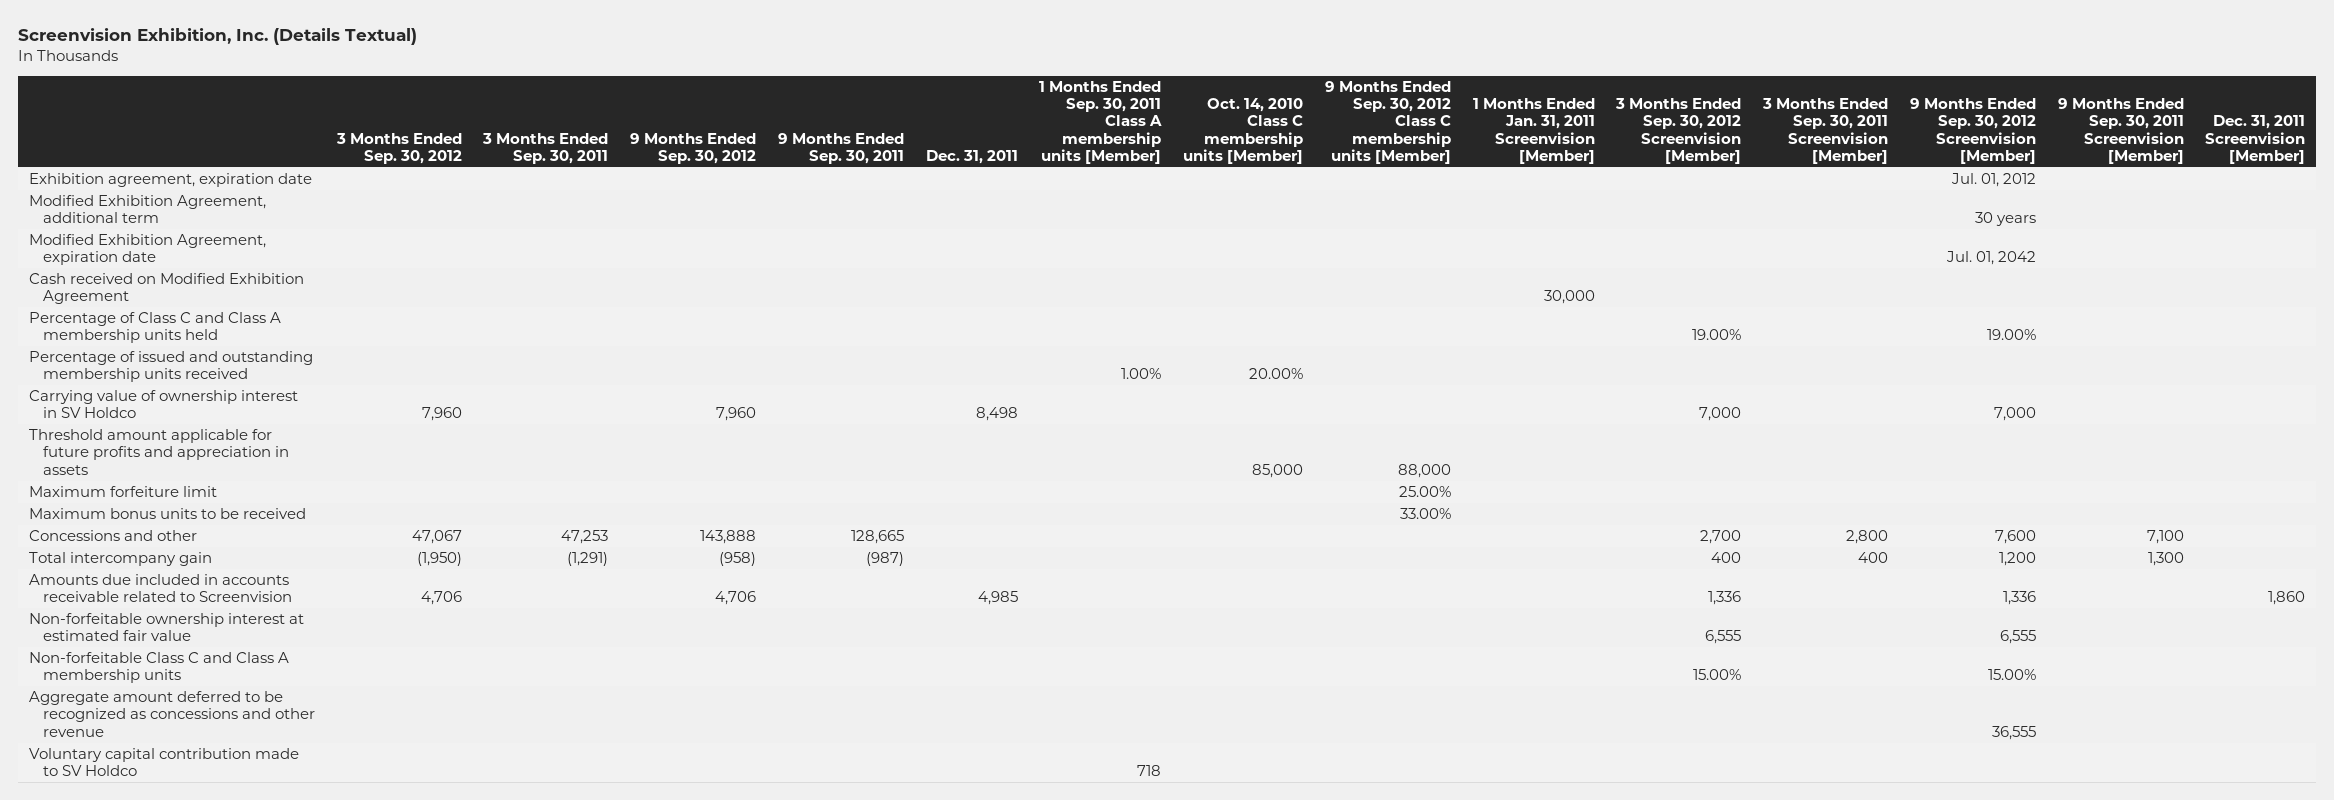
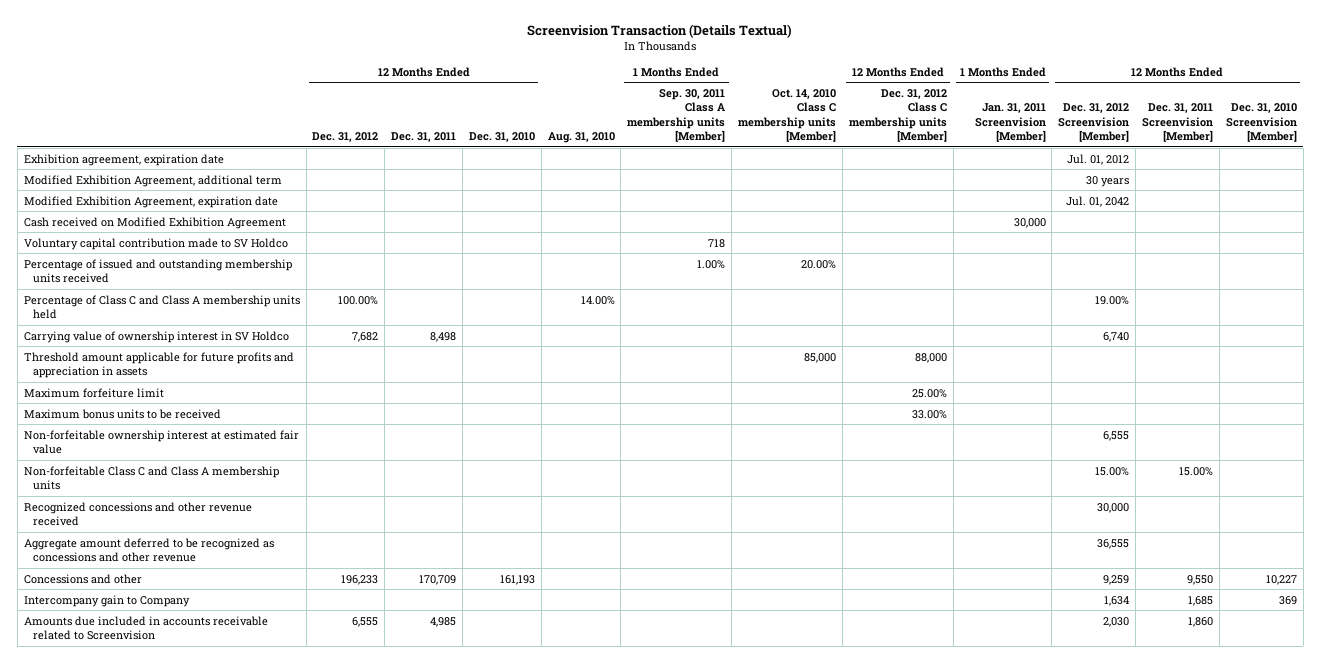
- Screenvision Exhibition, Inc. (Details Textual)
+ Screenvision Transaction (Details Textual)
- | 3 Months Ended Sep. 30, 2012 | 3 Months Ended Sep. 30, 2011 | 9 Months Ended Sep. 30, 2012 | 9 Months Ended Sep. 30, 2011 | Dec. 31, 2011 | 1 Months Ended Sep. 30, 2011 Class A membership units [Member] | Oct. 14, 2010 Class C membership units [Member] | 9 Months Ended Sep. 30, 2012 Class C membership units [Member] | 1 Months Ended Jan. 31, 2011 Screenvision [Member] | 3 Months Ended Sep. 30, 2012 Screenvision [Member] | 3 Months Ended Sep. 30, 2011 Screenvision [Member] | 9 Months Ended Sep. 30, 2012 Screenvision [Member] | 9 Months Ended Sep. 30, 2011 Screenvision [Member] | Dec. 31, 2011 Screenvision [Member]
+ | 12 Months Ended Dec. 31, 2012 | 12 Months Ended Dec. 31, 2011 | 12 Months Ended Dec. 31, 2010 | Aug. 31, 2010 | 1 Months Ended Sep. 30, 2011 Class A membership units [Member] | Oct. 14, 2010 Class C membership units [Member] | 12 Months Ended Dec. 31, 2012 Class C membership units [Member] | 1 Months Ended Jan. 31, 2011 Screenvision [Member] | 12 Months Ended Dec. 31, 2012 Screenvision [Member] | 12 Months Ended Dec. 31, 2011 Screenvision [Member] | 12 Months Ended Dec. 31, 2010 Screenvision [Member]
moved up: Voluntary capital contribution made to SV Holdco | | | | | 718 | | | | | |
moved down: Percentage of Class C and Class A membership units held | 100.00% | | | 14.00% | | | | | 19.00% | |
- Total intercompany gain | (1,950) | (1,291) | (958) | (987) | | | | | | 400 | 400 | 1,200 | 1,300 |
+ Recognized concessions and other revenue received | | | | | | | | | 30,000 | |
moved down: Concessions and other | 196,233 | 170,709 | 161,193 | | | | | | 9,259 | 9,550 | 10,227
+ Intercompany gain to Company | | | | | | | | | 1,634 | 1,685 | 369
moved down: Amounts due included in accounts receivable related to Screenvision | 6,555 | 4,985 | | | | | | | 2,030 | 1,860 |

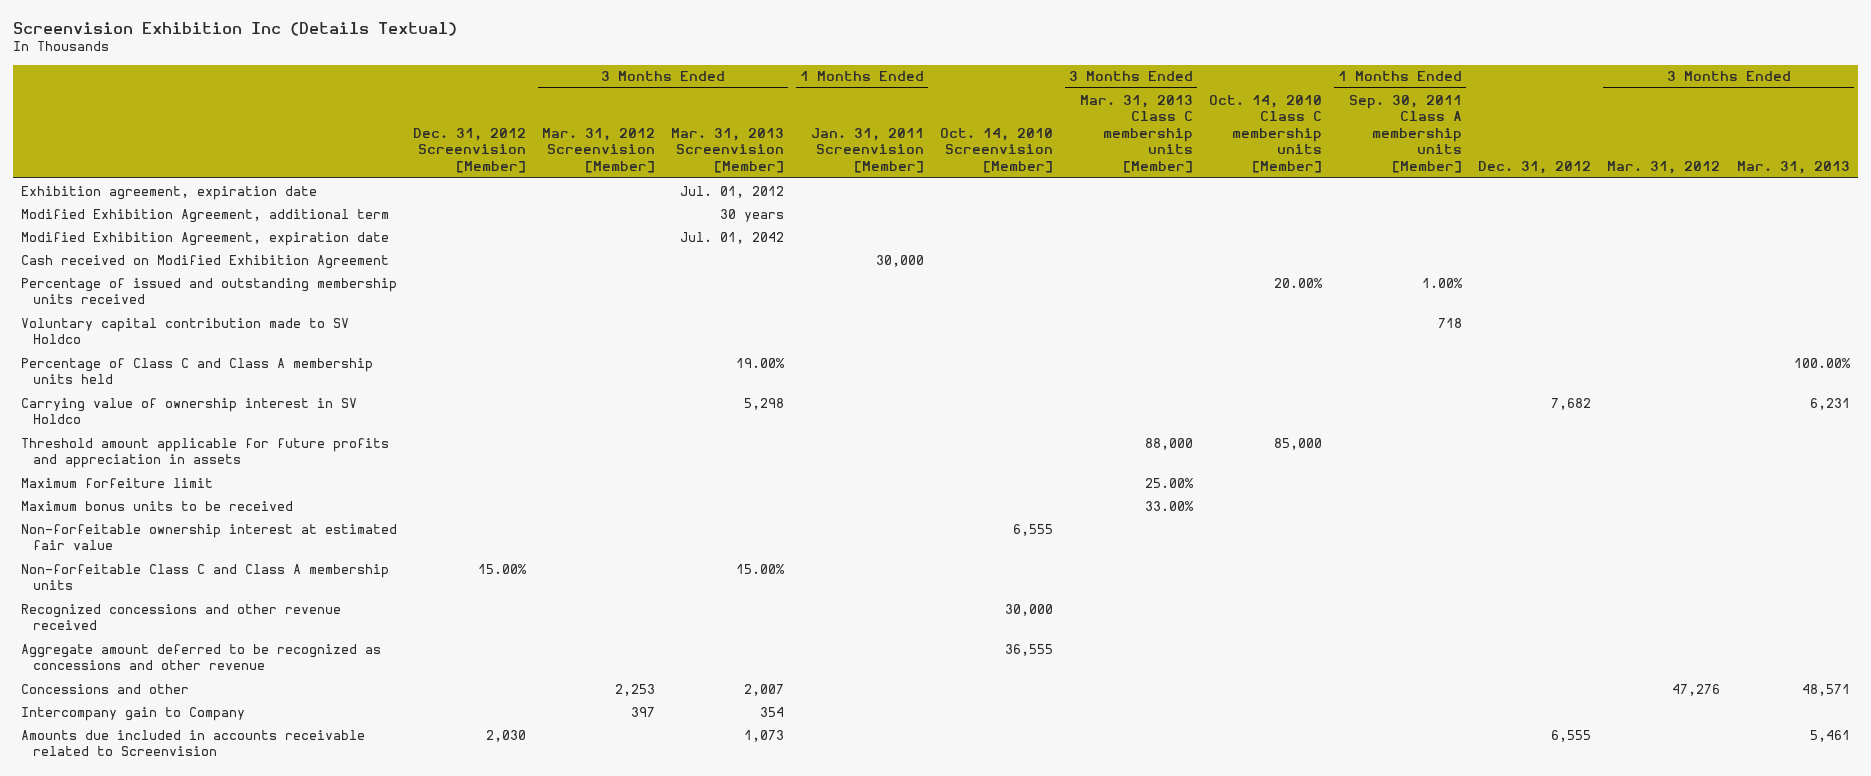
- Screenvision Transaction (Details Textual)
+ Screenvision Exhibition Inc (Details Textual)
- | 12 Months Ended Dec. 31, 2012 | 12 Months Ended Dec. 31, 2011 | 12 Months Ended Dec. 31, 2010 | Aug. 31, 2010 | 1 Months Ended Sep. 30, 2011 Class A membership units [Member] | Oct. 14, 2010 Class C membership units [Member] | 12 Months Ended Dec. 31, 2012 Class C membership units [Member] | 1 Months Ended Jan. 31, 2011 Screenvision [Member] | 12 Months Ended Dec. 31, 2012 Screenvision [Member] | 12 Months Ended Dec. 31, 2011 Screenvision [Member] | 12 Months Ended Dec. 31, 2010 Screenvision [Member]
+ | Dec. 31, 2012 Screenvision [Member] | 3 Months Ended Mar. 31, 2012 Screenvision [Member] | 3 Months Ended Mar. 31, 2013 Screenvision [Member] | 1 Months Ended Jan. 31, 2011 Screenvision [Member] | Oct. 14, 2010 Screenvision [Member] | 3 Months Ended Mar. 31, 2013 Class C membership units [Member] | Oct. 14, 2010 Class C membership units [Member] | 1 Months Ended Sep. 30, 2011 Class A membership units [Member] | Dec. 31, 2012 | 3 Months Ended Mar. 31, 2012 | 3 Months Ended Mar. 31, 2013
moved down: Voluntary capital contribution made to SV Holdco | | | | | | | | 718 | | |

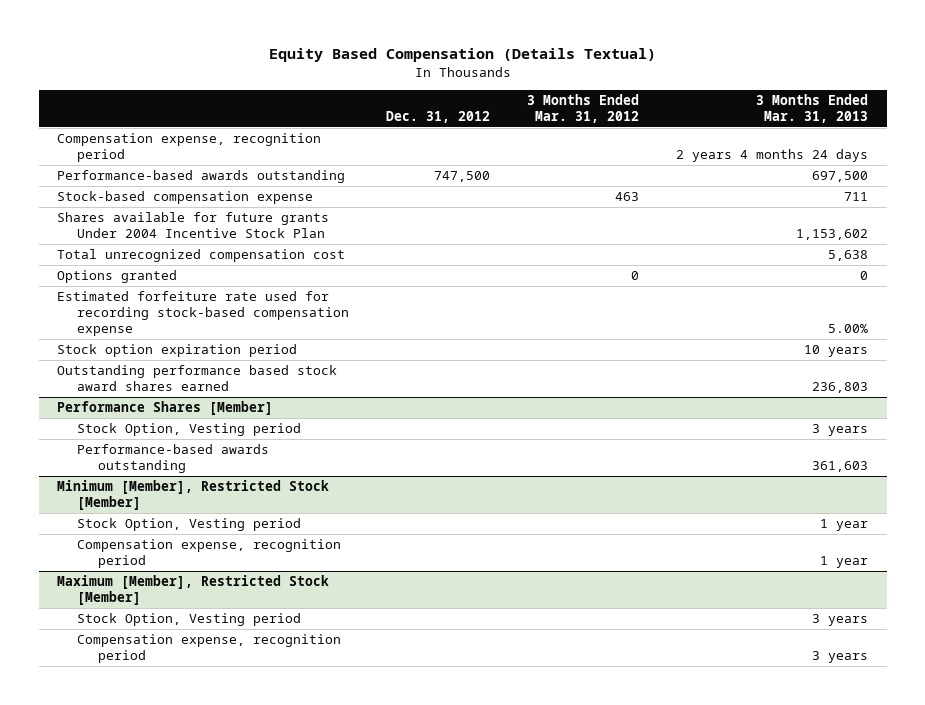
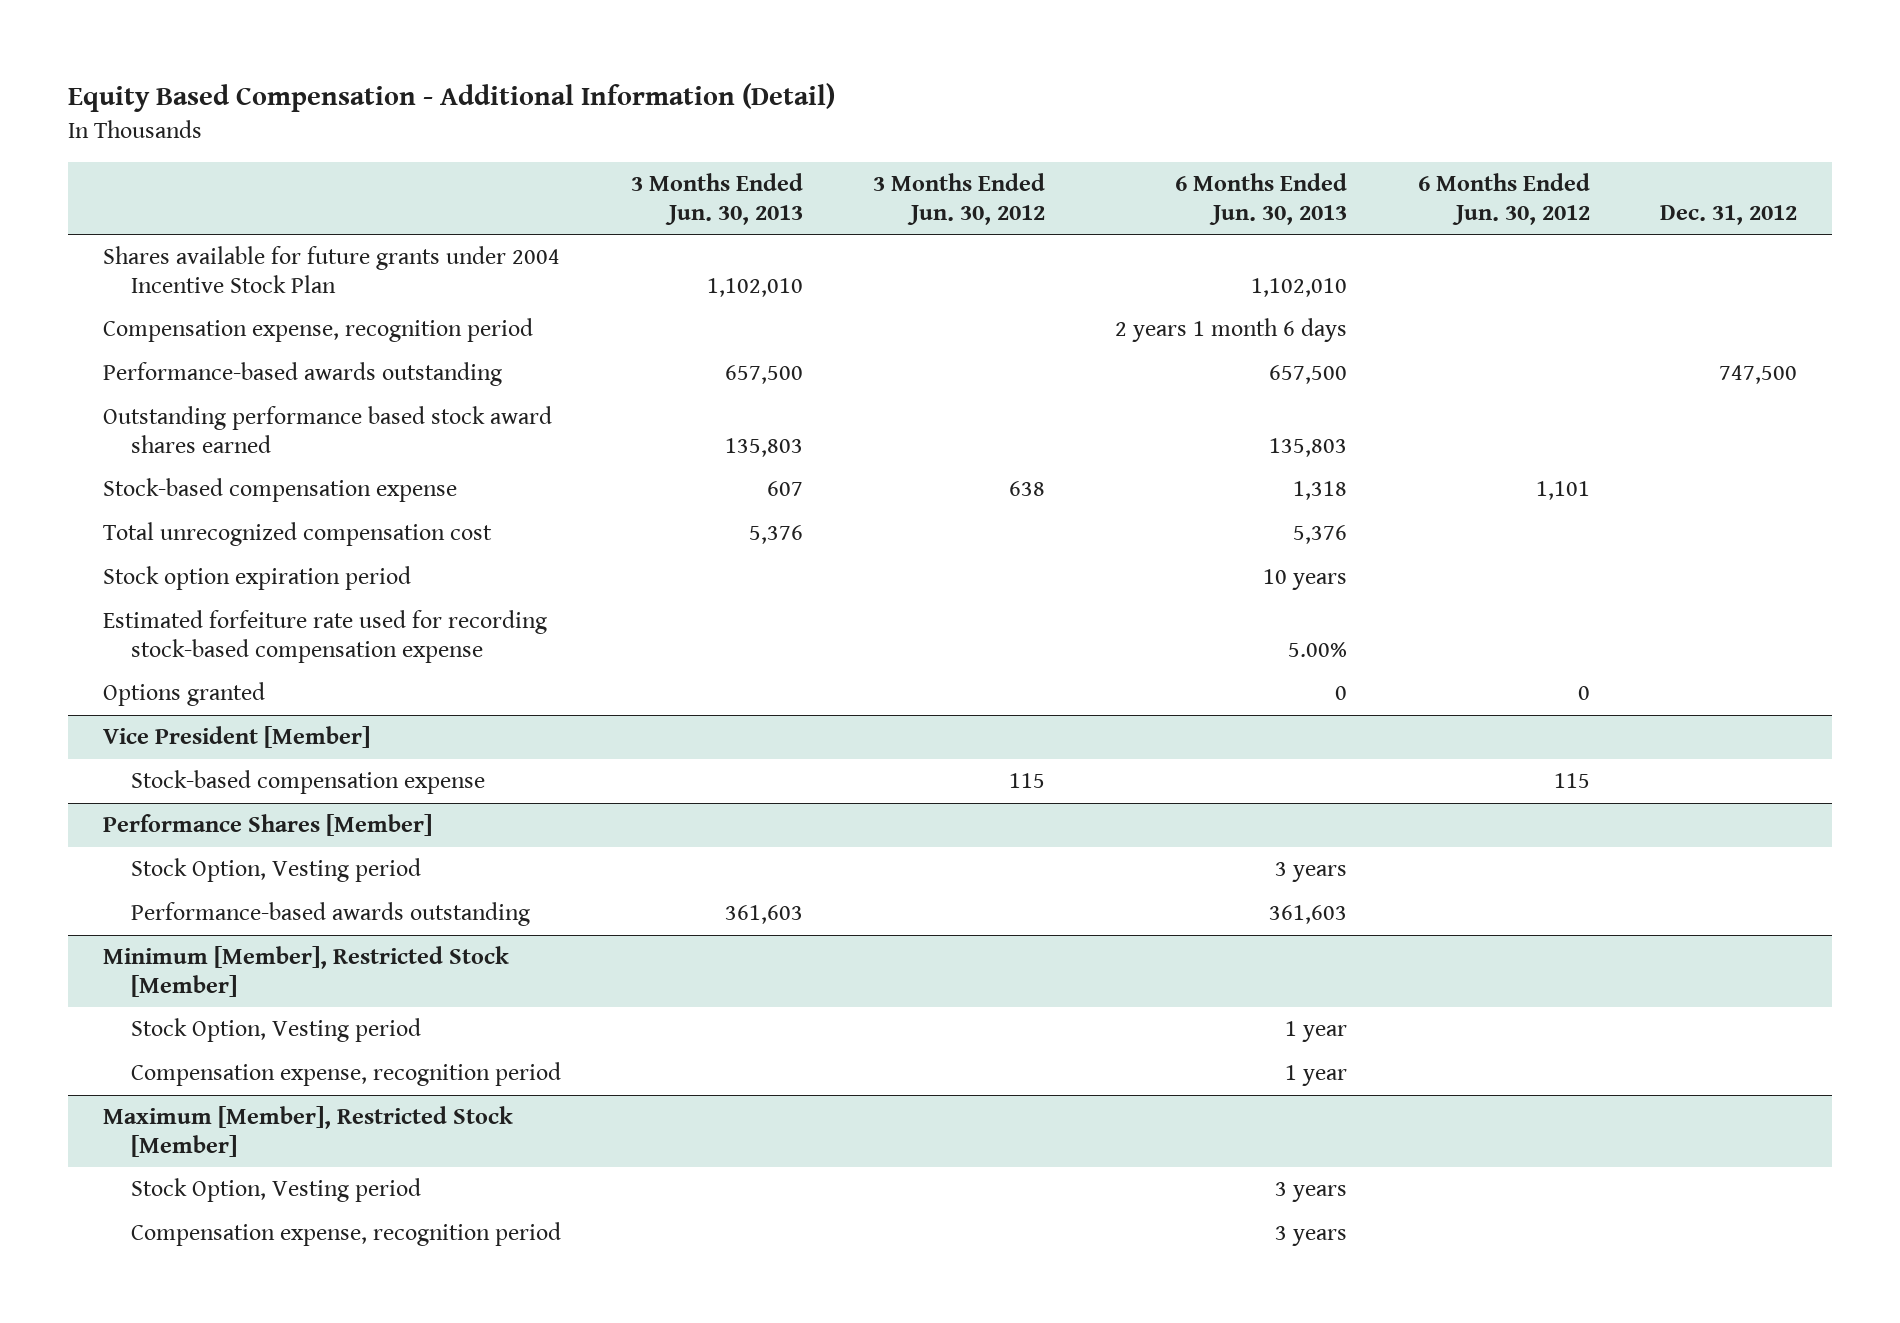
- Equity Based Compensation (Details Textual)
+ Equity Based Compensation - Additional Information (Detail)
- | Dec. 31, 2012 | 3 Months Ended Mar. 31, 2012 | 3 Months Ended Mar. 31, 2013
+ | 3 Months Ended Jun. 30, 2013 | 3 Months Ended Jun. 30, 2012 | 6 Months Ended Jun. 30, 2013 | 6 Months Ended Jun. 30, 2012 | Dec. 31, 2012
+ Shares available for future grants under 2004 Incentive Stock Plan | 1,102,010 | | 1,102,010 | |
moved up: Outstanding performance based stock award shares earned | 135,803 | | 135,803 | |
- Shares available for future grants Under 2004 Incentive Stock Plan | | | 1,153,602
moved down: Estimated forfeiture rate used for recording stock-based compensation expense | | | 5.00% | |
moved down: Options granted | | | 0 | 0 |
+ Vice President [Member]
+ Stock-based compensation expense | | 115 | | 115 |

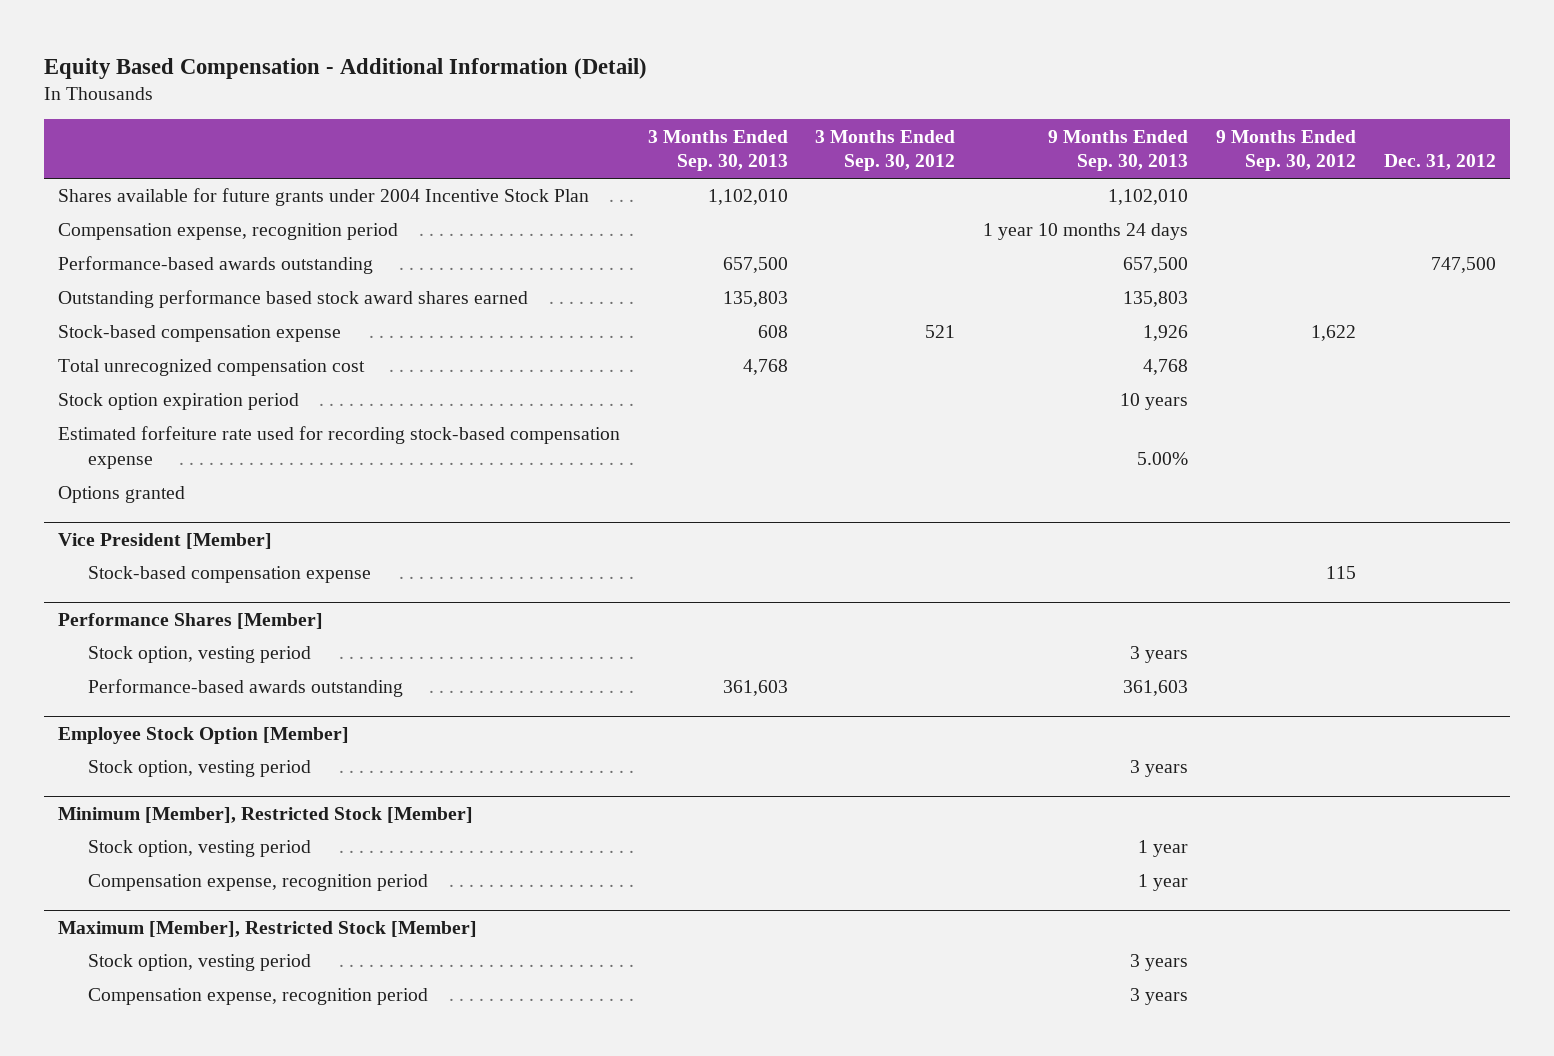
- | 3 Months Ended Jun. 30, 2013 | 3 Months Ended Jun. 30, 2012 | 6 Months Ended Jun. 30, 2013 | 6 Months Ended Jun. 30, 2012 | Dec. 31, 2012
+ | 3 Months Ended Sep. 30, 2013 | 3 Months Ended Sep. 30, 2012 | 9 Months Ended Sep. 30, 2013 | 9 Months Ended Sep. 30, 2012 | Dec. 31, 2012
@ Performance Shares [Member]
- Stock Option, Vesting period | | | 3 years | |
+ Stock option, vesting period | | | 3 years | |
+ Employee Stock Option [Member]
+ Stock option, vesting period | | | 3 years | |
@ Minimum [Member], Restricted Stock [Member]
- Stock Option, Vesting period | | | 1 year | |
+ Stock option, vesting period | | | 1 year | |
@ Maximum [Member], Restricted Stock [Member]
- Stock Option, Vesting period | | | 3 years | |
+ Stock option, vesting period | | | 3 years | |

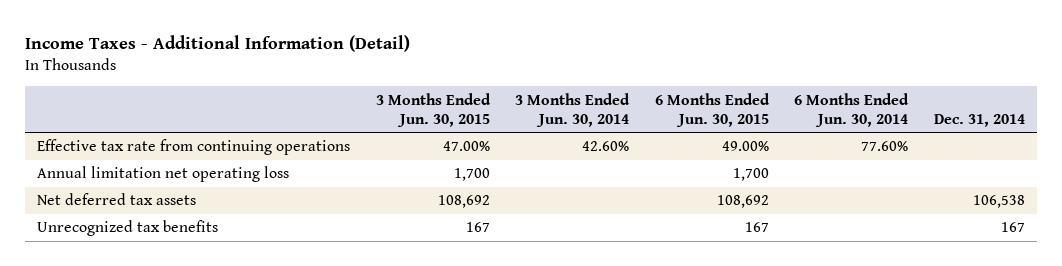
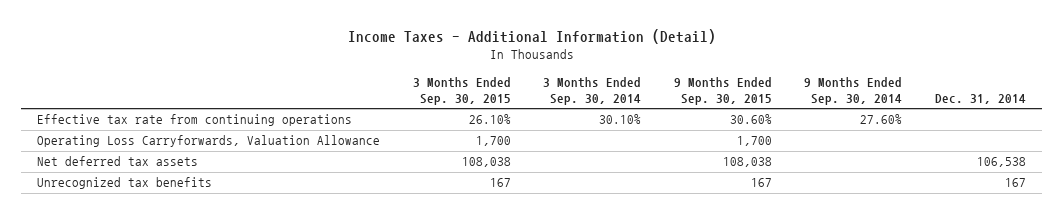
- | 3 Months Ended Jun. 30, 2015 | 3 Months Ended Jun. 30, 2014 | 6 Months Ended Jun. 30, 2015 | 6 Months Ended Jun. 30, 2014 | Dec. 31, 2014
+ | 3 Months Ended Sep. 30, 2015 | 3 Months Ended Sep. 30, 2014 | 9 Months Ended Sep. 30, 2015 | 9 Months Ended Sep. 30, 2014 | Dec. 31, 2014
- Annual limitation net operating loss | 1,700 | | 1,700 | |
+ Operating Loss Carryforwards, Valuation Allowance | 1,700 | | 1,700 | |

